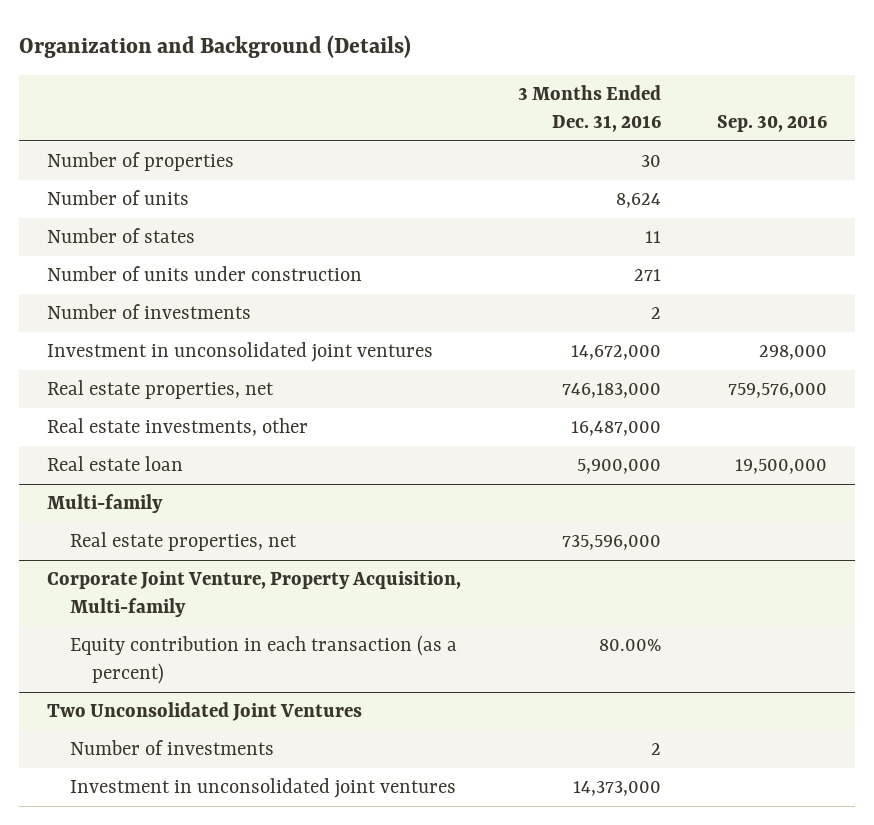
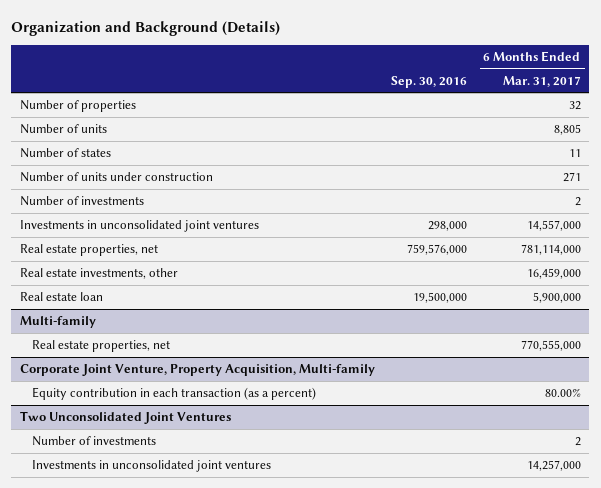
- | 3 Months Ended Dec. 31, 2016 | Sep. 30, 2016
+ | Sep. 30, 2016 | 6 Months Ended Mar. 31, 2017
- Investment in unconsolidated joint ventures | 14,672,000 | 298,000
+ Investments in unconsolidated joint ventures | 298,000 | 14,557,000
@ Two Unconsolidated Joint Ventures
- Investment in unconsolidated joint ventures | 14,373,000 |
+ Investments in unconsolidated joint ventures | | 14,257,000

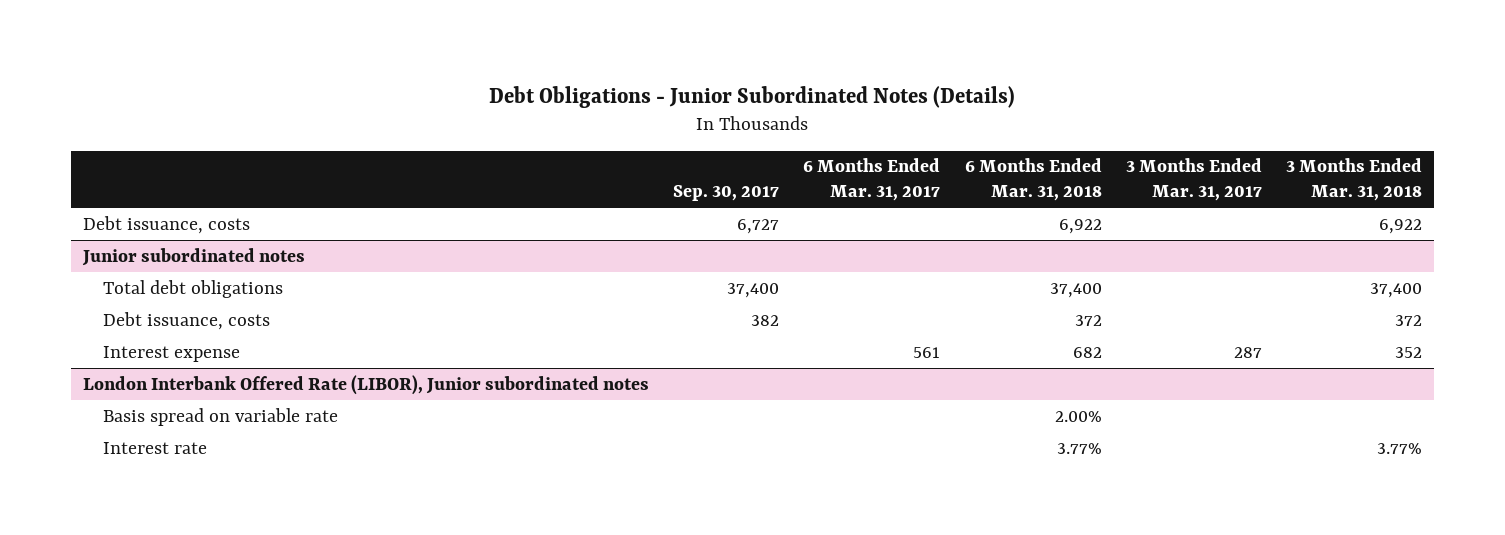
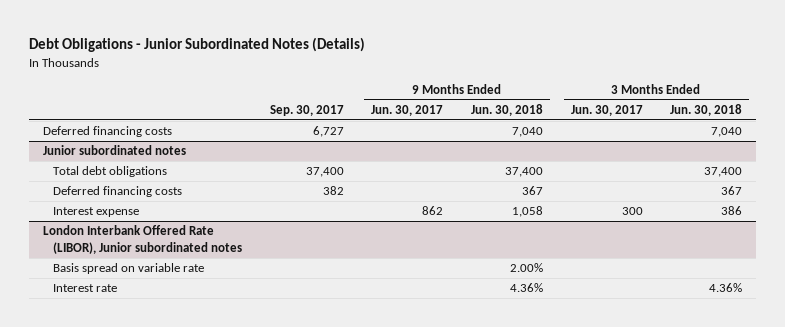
- | Sep. 30, 2017 | 6 Months Ended Mar. 31, 2017 | 6 Months Ended Mar. 31, 2018 | 3 Months Ended Mar. 31, 2017 | 3 Months Ended Mar. 31, 2018
+ | Sep. 30, 2017 | 9 Months Ended Jun. 30, 2017 | 9 Months Ended Jun. 30, 2018 | 3 Months Ended Jun. 30, 2017 | 3 Months Ended Jun. 30, 2018
- Debt issuance, costs | 6,727 | | 6,922 | | 6,922
+ Deferred financing costs | 6,727 | | 7,040 | | 7,040
@ Junior subordinated notes
- Debt issuance, costs | 382 | | 372 | | 372
+ Deferred financing costs | 382 | | 367 | | 367

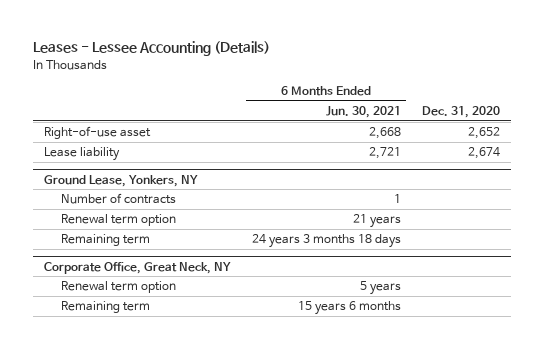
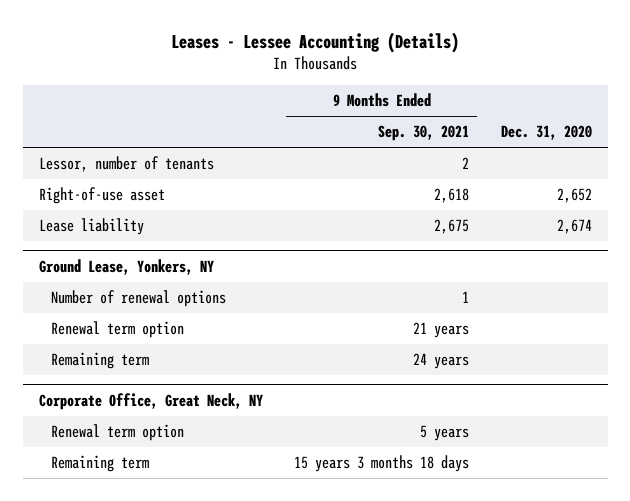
- | 6 Months Ended Jun. 30, 2021 | Dec. 31, 2020
+ | 9 Months Ended Sep. 30, 2021 | Dec. 31, 2020
+ Lessor, number of tenants | 2 |
@ Ground Lease, Yonkers, NY
- Number of contracts | 1 |
+ Number of renewal options | 1 |

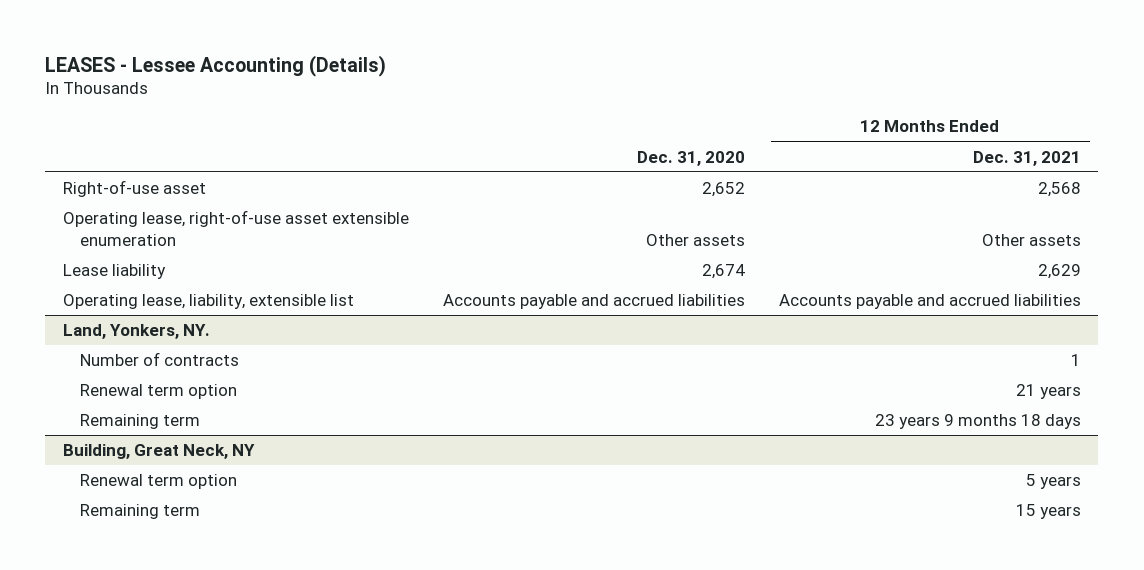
- Leases - Lessee Accounting (Details)
+ LEASES - Lessee Accounting (Details)
- | 9 Months Ended Sep. 30, 2021 | Dec. 31, 2020
+ | Dec. 31, 2020 | 12 Months Ended Dec. 31, 2021
- Lessor, number of tenants | 2 |
+ Operating lease, right-of-use asset extensible enumeration | Other assets | Other assets
- Ground Lease, Yonkers, NY
- Number of renewal options | 1 |
- Renewal term option | 21 years |
- Remaining term | 24 years |
- Corporate Office, Great Neck, NY
+ Operating lease, liability, extensible list | Accounts payable and accrued liabilities | Accounts payable and accrued liabilities
+ Land, Yonkers, NY.
+ Number of contracts | | 1
+ Renewal term option | | 21 years
+ Remaining term | | 23 years 9 months 18 days
+ Building, Great Neck, NY

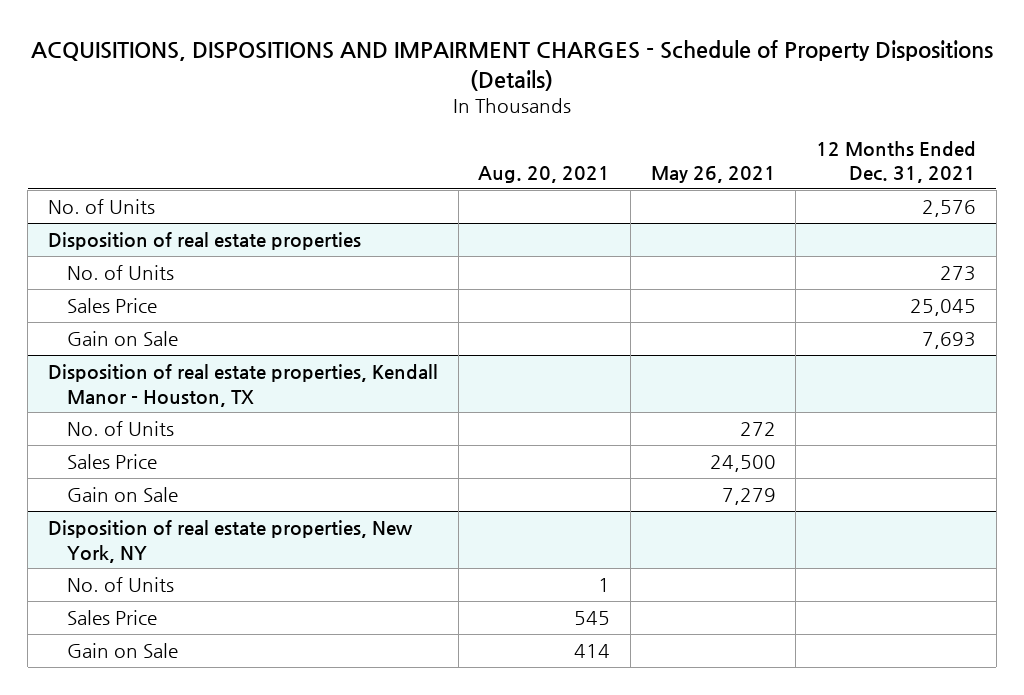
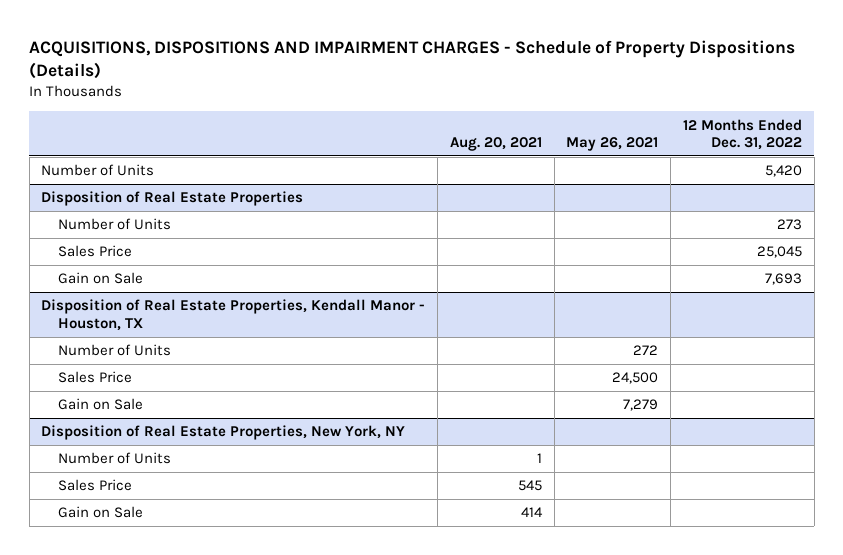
- | Aug. 20, 2021 | May 26, 2021 | 12 Months Ended Dec. 31, 2021
+ | Aug. 20, 2021 | May 26, 2021 | 12 Months Ended Dec. 31, 2022
- No. of Units | | | 2,576
- Disposition of real estate properties
- No. of Units | | | 273
+ Number of Units | | | 5,420
+ Disposition of Real Estate Properties
+ Number of Units | | | 273
- Disposition of real estate properties, Kendall Manor - Houston, TX
- No. of Units | | 272 |
+ Disposition of Real Estate Properties, Kendall Manor - Houston, TX
+ Number of Units | | 272 |
- Disposition of real estate properties, New York, NY
- No. of Units | 1 | |
+ Disposition of Real Estate Properties, New York, NY
+ Number of Units | 1 | |

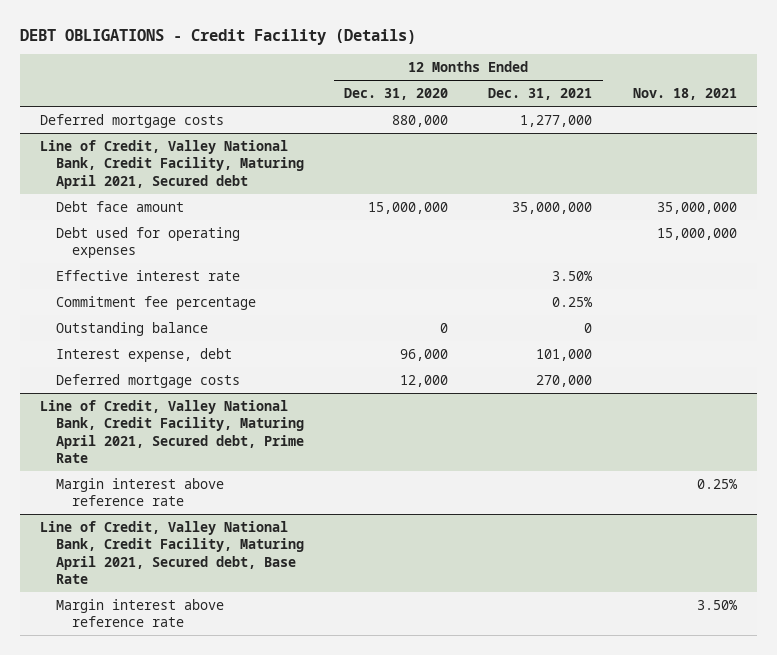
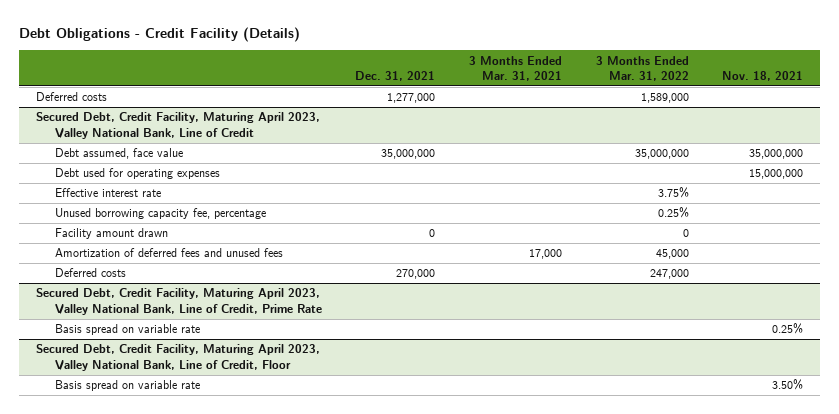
- DEBT OBLIGATIONS - Credit Facility (Details)
+ Debt Obligations - Credit Facility (Details)
- | 12 Months Ended Dec. 31, 2020 | 12 Months Ended Dec. 31, 2021 | Nov. 18, 2021
+ | Dec. 31, 2021 | 3 Months Ended Mar. 31, 2021 | 3 Months Ended Mar. 31, 2022 | Nov. 18, 2021
- Deferred mortgage costs | 880,000 | 1,277,000 |
- Line of Credit, Valley National Bank, Credit Facility, Maturing April 2021, Secured debt
- Debt face amount | 15,000,000 | 35,000,000 | 35,000,000
+ Deferred costs | 1,277,000 | | 1,589,000 |
+ Secured Debt, Credit Facility, Maturing April 2023, Valley National Bank, Line of Credit
+ Debt assumed, face value | 35,000,000 | | 35,000,000 | 35,000,000
- Commitment fee percentage | | 0.25% |
- Outstanding balance | 0 | 0 |
- Interest expense, debt | 96,000 | 101,000 |
- Deferred mortgage costs | 12,000 | 270,000 |
- Line of Credit, Valley National Bank, Credit Facility, Maturing April 2021, Secured debt, Prime Rate
- Margin interest above reference rate | | | 0.25%
- Line of Credit, Valley National Bank, Credit Facility, Maturing April 2021, Secured debt, Base Rate
- Margin interest above reference rate | | | 3.50%
+ Unused borrowing capacity fee, percentage | | | 0.25% |
+ Facility amount drawn | 0 | | 0 |
+ Amortization of deferred fees and unused fees | | 17,000 | 45,000 |
+ Deferred costs | 270,000 | | 247,000 |
+ Secured Debt, Credit Facility, Maturing April 2023, Valley National Bank, Line of Credit, Prime Rate
+ Basis spread on variable rate | | | | 0.25%
+ Secured Debt, Credit Facility, Maturing April 2023, Valley National Bank, Line of Credit, Floor
+ Basis spread on variable rate | | | | 3.50%

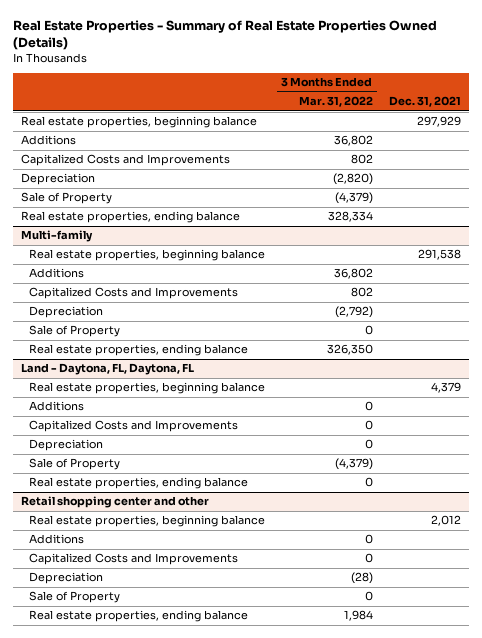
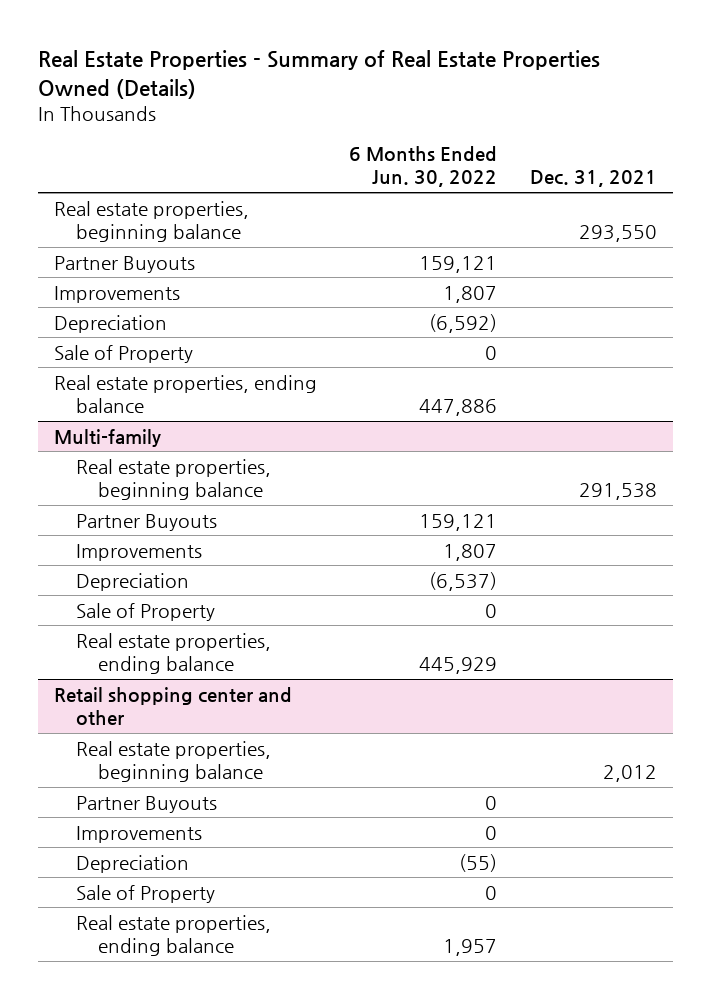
- | 3 Months Ended Mar. 31, 2022 | Dec. 31, 2021
+ | 6 Months Ended Jun. 30, 2022 | Dec. 31, 2021
- Real estate properties, beginning balance | | 297,929
- Additions | 36,802 |
- Capitalized Costs and Improvements | 802 |
+ Real estate properties, beginning balance | | 293,550
+ Partner Buyouts | 159,121 |
+ Improvements | 1,807 |
@ Multi-family
- Additions | 36,802 |
- Capitalized Costs and Improvements | 802 |
+ Partner Buyouts | 159,121 |
+ Improvements | 1,807 |
- Land - Daytona, FL, Daytona, FL
- Real estate properties, beginning balance | | 4,379
- Additions | 0 |
- Capitalized Costs and Improvements | 0 |
- Depreciation | 0 |
- Sale of Property | (4,379) |
- Real estate properties, ending balance | 0 |
@ Retail shopping center and other
- Additions | 0 |
- Capitalized Costs and Improvements | 0 |
+ Partner Buyouts | 0 |
+ Improvements | 0 |

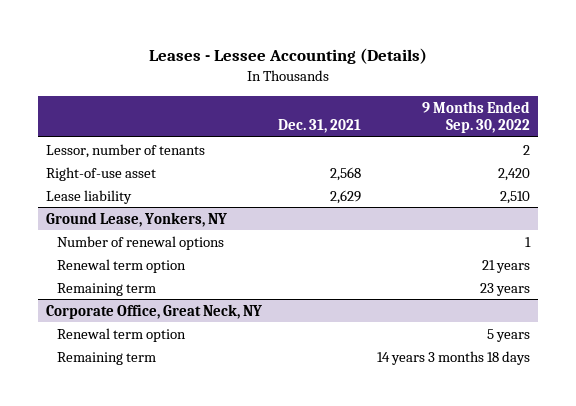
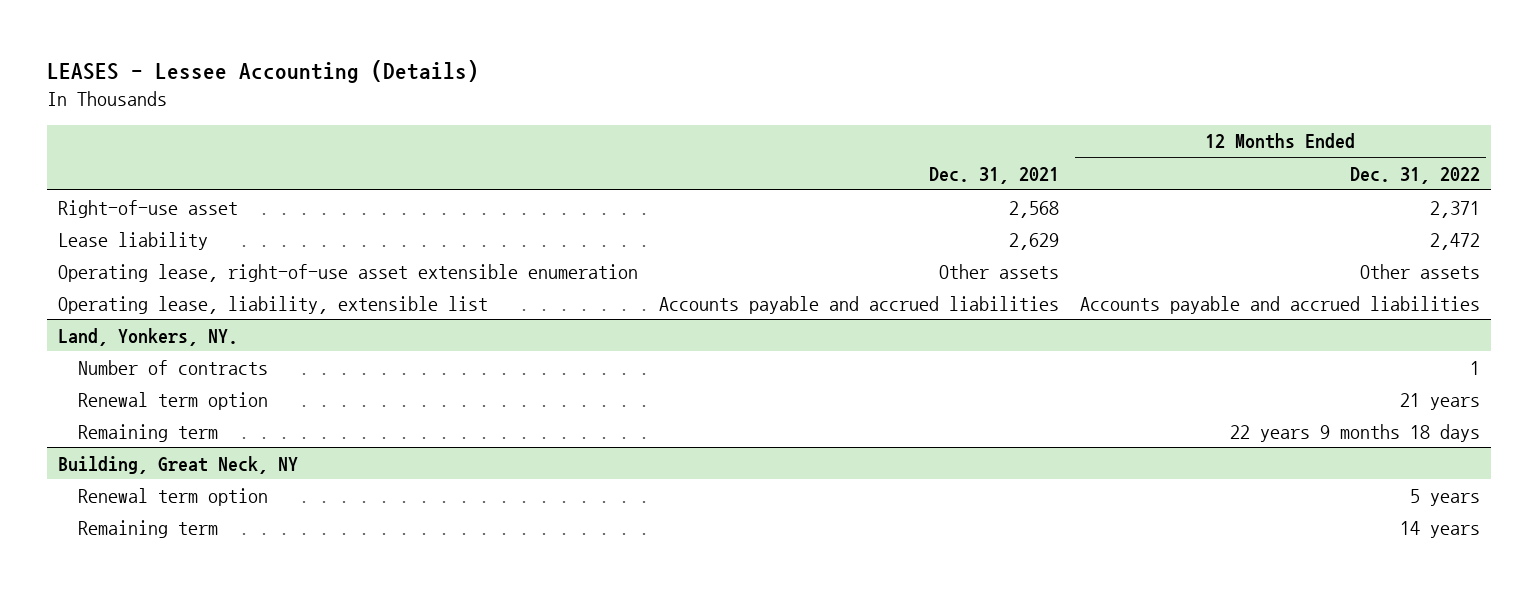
- Leases - Lessee Accounting (Details)
+ LEASES - Lessee Accounting (Details)
- | Dec. 31, 2021 | 9 Months Ended Sep. 30, 2022
+ | Dec. 31, 2021 | 12 Months Ended Dec. 31, 2022
- Lessor, number of tenants | | 2
- Ground Lease, Yonkers, NY
- Number of renewal options | | 1
- Renewal term option | | 21 years
- Remaining term | | 23 years
- Corporate Office, Great Neck, NY
+ Operating lease, right-of-use asset extensible enumeration | Other assets | Other assets
+ Operating lease, liability, extensible list | Accounts payable and accrued liabilities | Accounts payable and accrued liabilities
+ Land, Yonkers, NY.
+ Number of contracts | | 1
+ Renewal term option | | 21 years
+ Remaining term | | 22 years 9 months 18 days
+ Building, Great Neck, NY

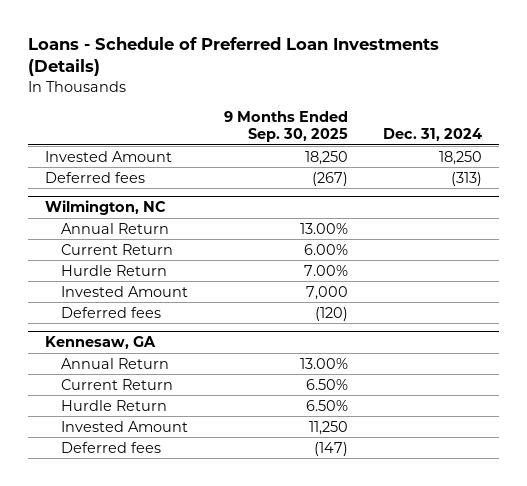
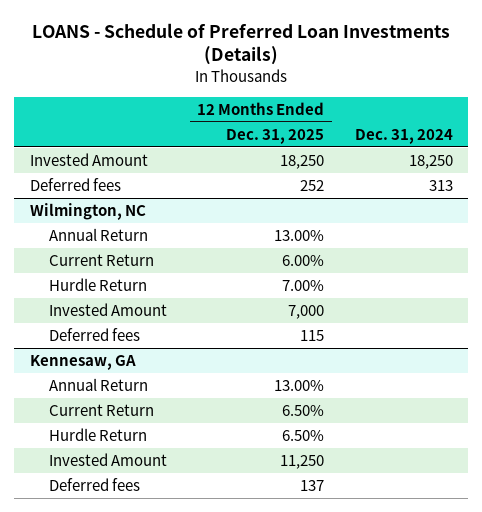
- Loans - Schedule of Preferred Loan Investments (Details)
+ LOANS - Schedule of Preferred Loan Investments (Details)
- | 9 Months Ended Sep. 30, 2025 | Dec. 31, 2024
+ | 12 Months Ended Dec. 31, 2025 | Dec. 31, 2024
- Deferred fees | (267) | (313)
+ Deferred fees | 252 | 313

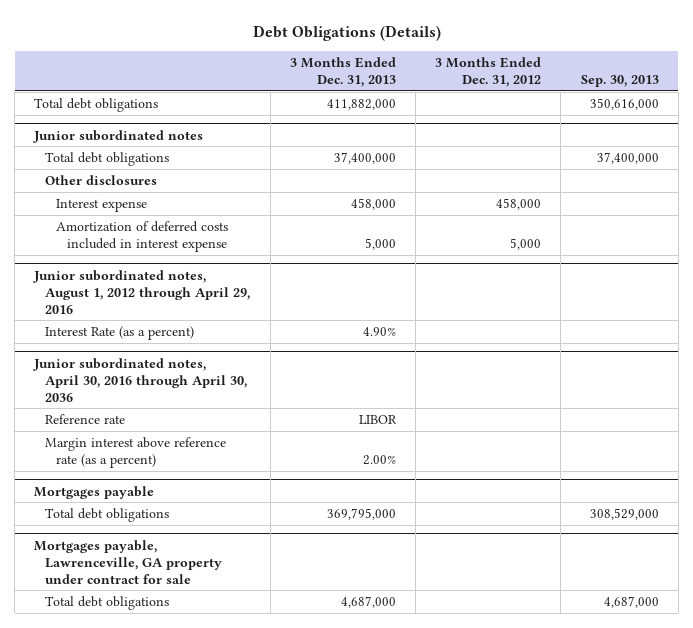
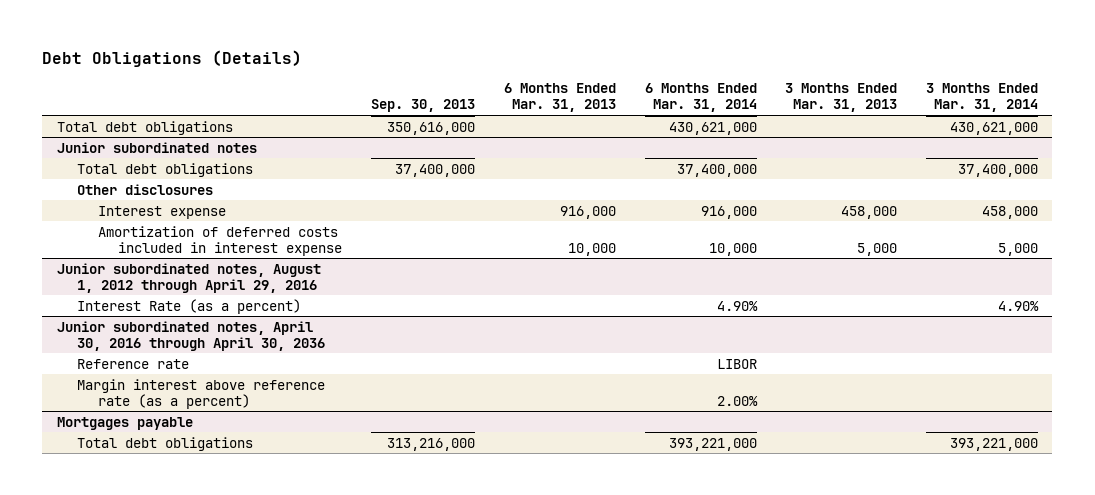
- | 3 Months Ended Dec. 31, 2013 | 3 Months Ended Dec. 31, 2012 | Sep. 30, 2013
+ | Sep. 30, 2013 | 6 Months Ended Mar. 31, 2013 | 6 Months Ended Mar. 31, 2014 | 3 Months Ended Mar. 31, 2013 | 3 Months Ended Mar. 31, 2014
@ Mortgages payable
- Total debt obligations | 369,795,000 | | 308,529,000
- Mortgages payable, Lawrenceville, GA property under contract for sale
- Total debt obligations | 4,687,000 | | 4,687,000
@ Mortgages payable
+ Total debt obligations | 313,216,000 | | 393,221,000 | | 393,221,000

